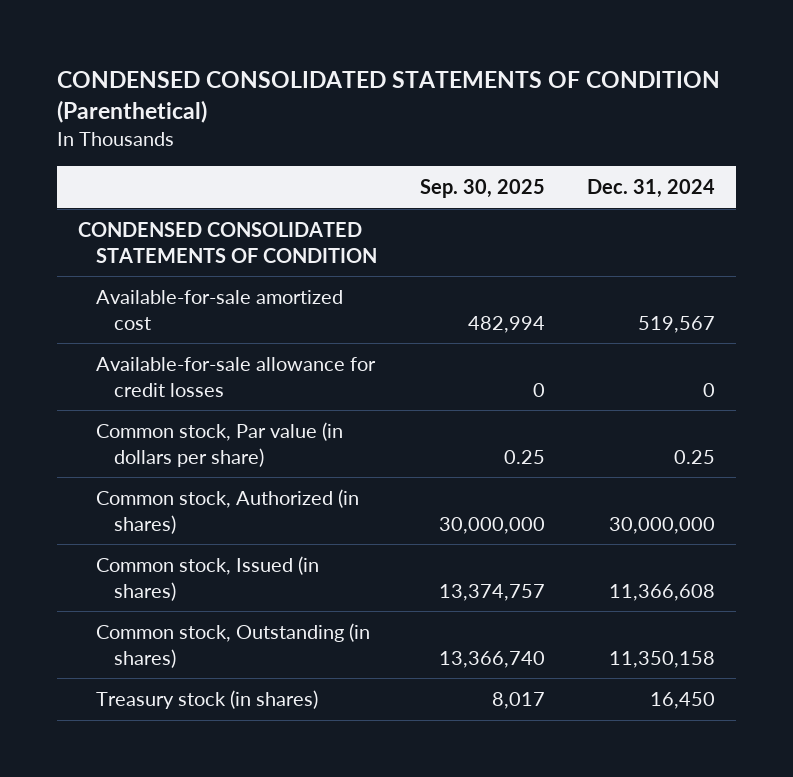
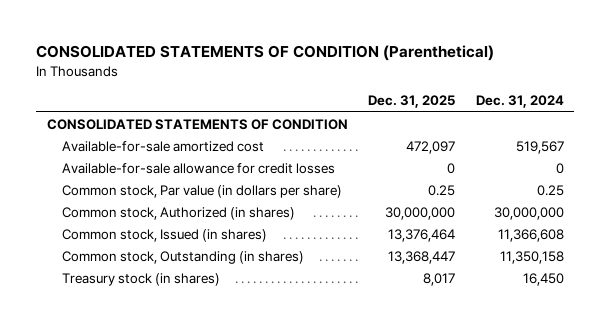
- CONDENSED CONSOLIDATED STATEMENTS OF CONDITION (Parenthetical)
+ CONSOLIDATED STATEMENTS OF CONDITION (Parenthetical)
- | Sep. 30, 2025 | Dec. 31, 2024
+ | Dec. 31, 2025 | Dec. 31, 2024
- CONDENSED CONSOLIDATED STATEMENTS OF CONDITION
+ CONSOLIDATED STATEMENTS OF CONDITION

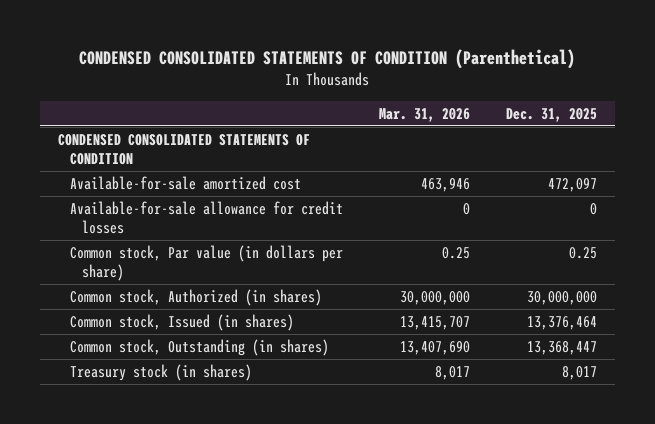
- CONSOLIDATED STATEMENTS OF CONDITION (Parenthetical)
+ CONDENSED CONSOLIDATED STATEMENTS OF CONDITION (Parenthetical)
- | Dec. 31, 2025 | Dec. 31, 2024
+ | Mar. 31, 2026 | Dec. 31, 2025
- CONSOLIDATED STATEMENTS OF CONDITION
+ CONDENSED CONSOLIDATED STATEMENTS OF CONDITION

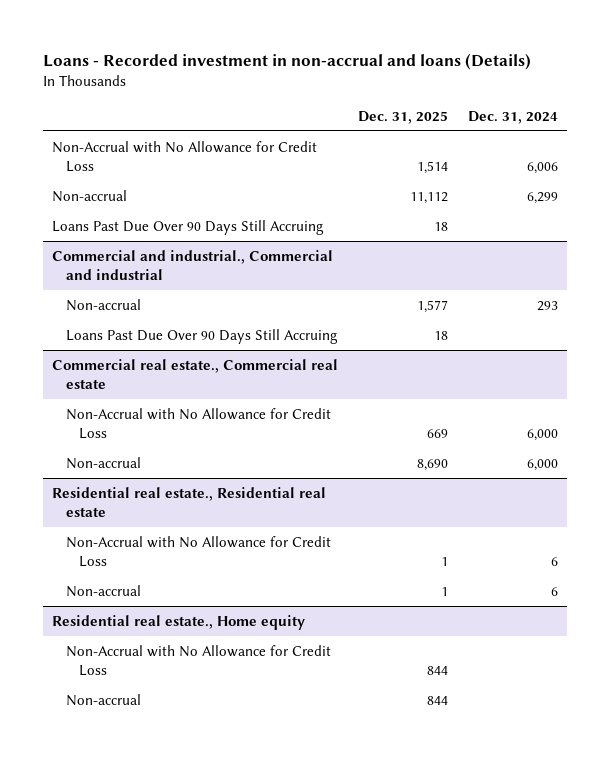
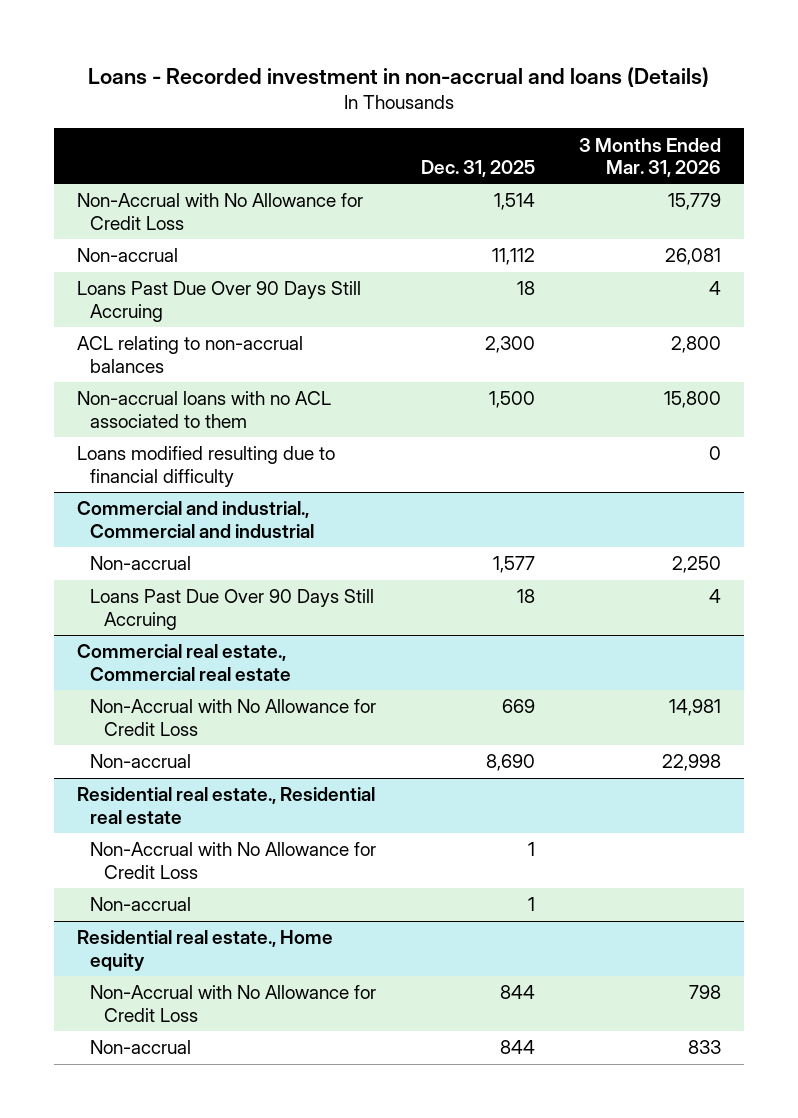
- | Dec. 31, 2025 | Dec. 31, 2024
+ | Dec. 31, 2025 | 3 Months Ended Mar. 31, 2026
+ ACL relating to non-accrual balances | 2,300 | 2,800
+ Non-accrual loans with no ACL associated to them | 1,500 | 15,800
+ Loans modified resulting due to financial difficulty | | 0

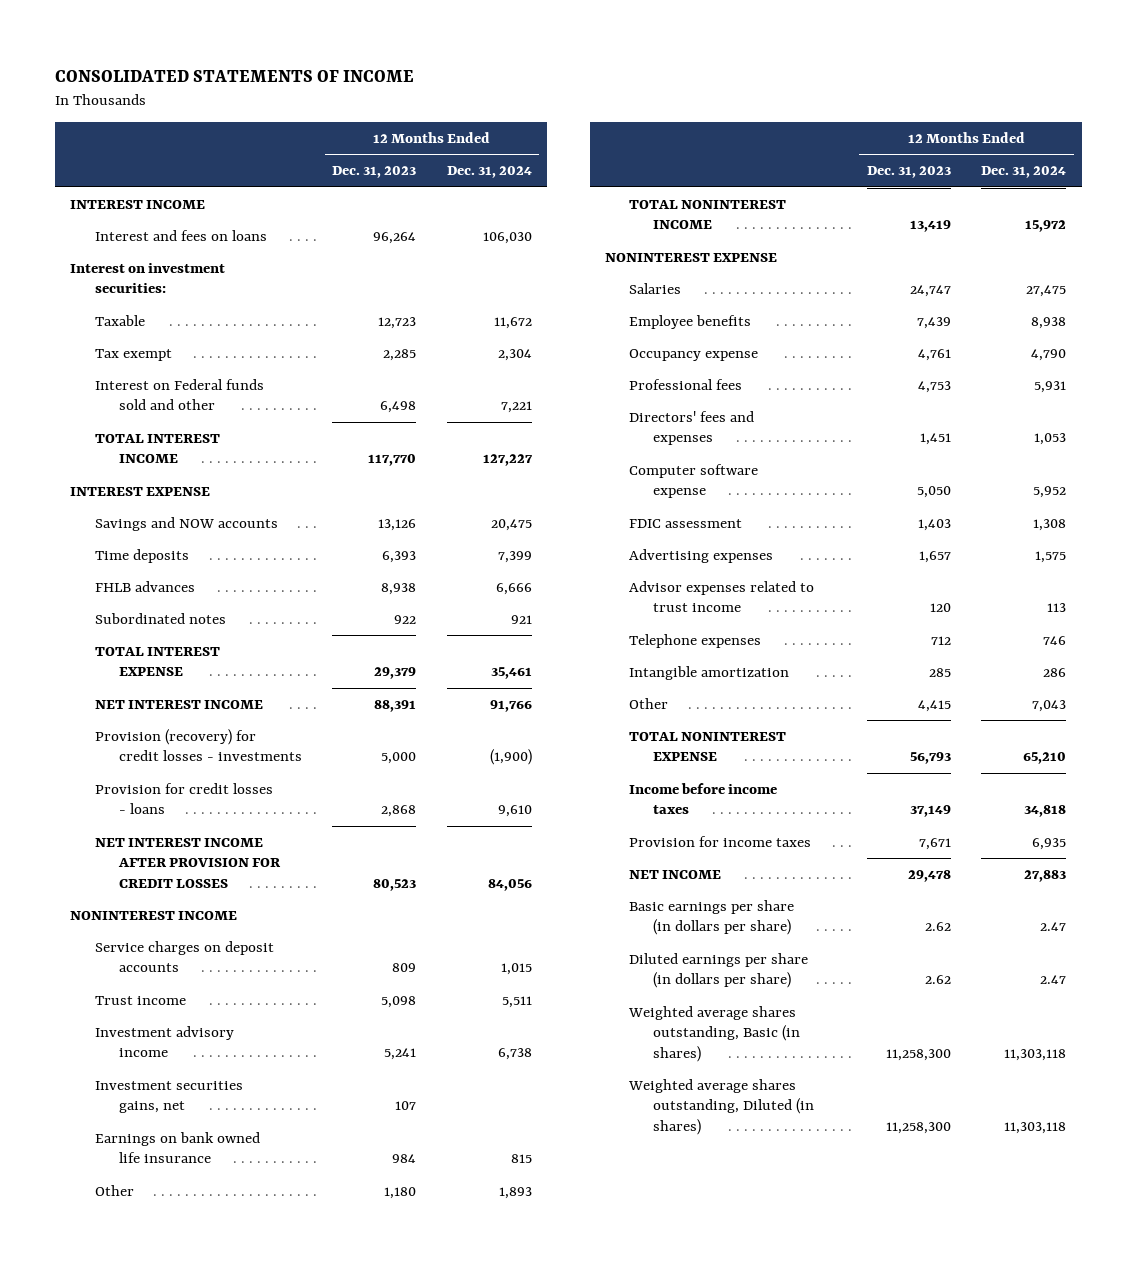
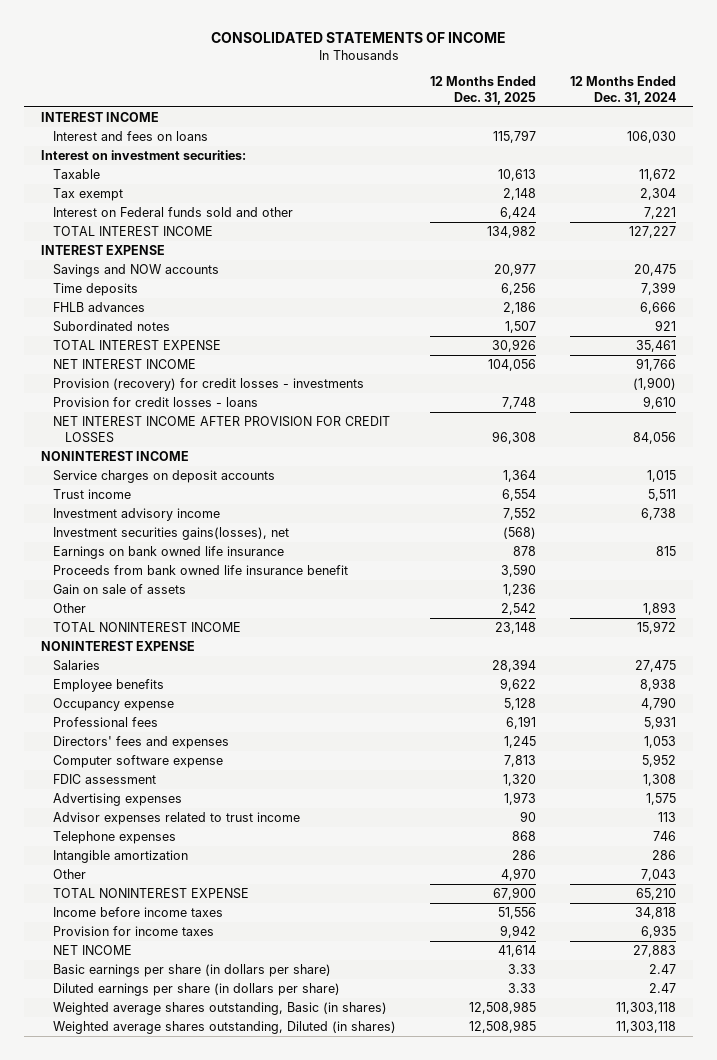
- | 12 Months Ended Dec. 31, 2023 | 12 Months Ended Dec. 31, 2024
+ | 12 Months Ended Dec. 31, 2025 | 12 Months Ended Dec. 31, 2024
- Investment securities gains, net | 107 |
+ Investment securities gains(losses), net | (568) |
+ Proceeds from bank owned life insurance benefit | 3,590 |
+ Gain on sale of assets | 1,236 |

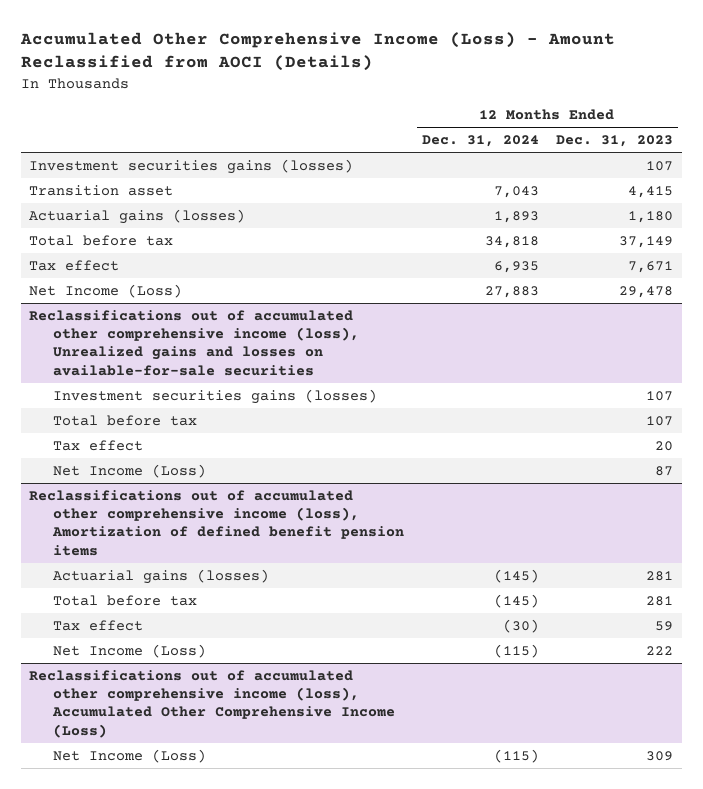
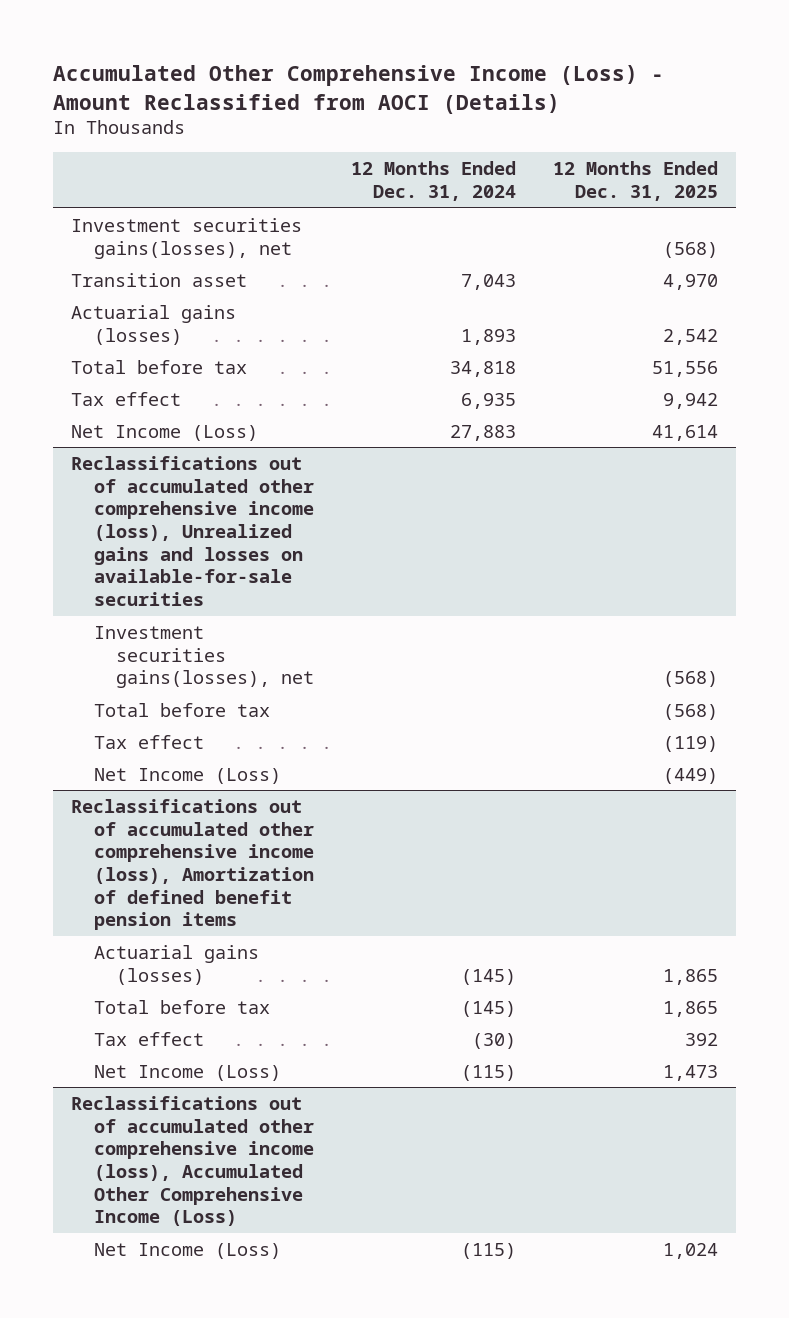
- | 12 Months Ended Dec. 31, 2024 | 12 Months Ended Dec. 31, 2023
+ | 12 Months Ended Dec. 31, 2024 | 12 Months Ended Dec. 31, 2025
- Investment securities gains (losses) | | 107
+ Investment securities gains(losses), net | | (568)
@ Reclassifications out of accumulated other comprehensive income (loss), Unrealized gains and losses on available-for-sale securities
- Investment securities gains (losses) | | 107
+ Investment securities gains(losses), net | | (568)

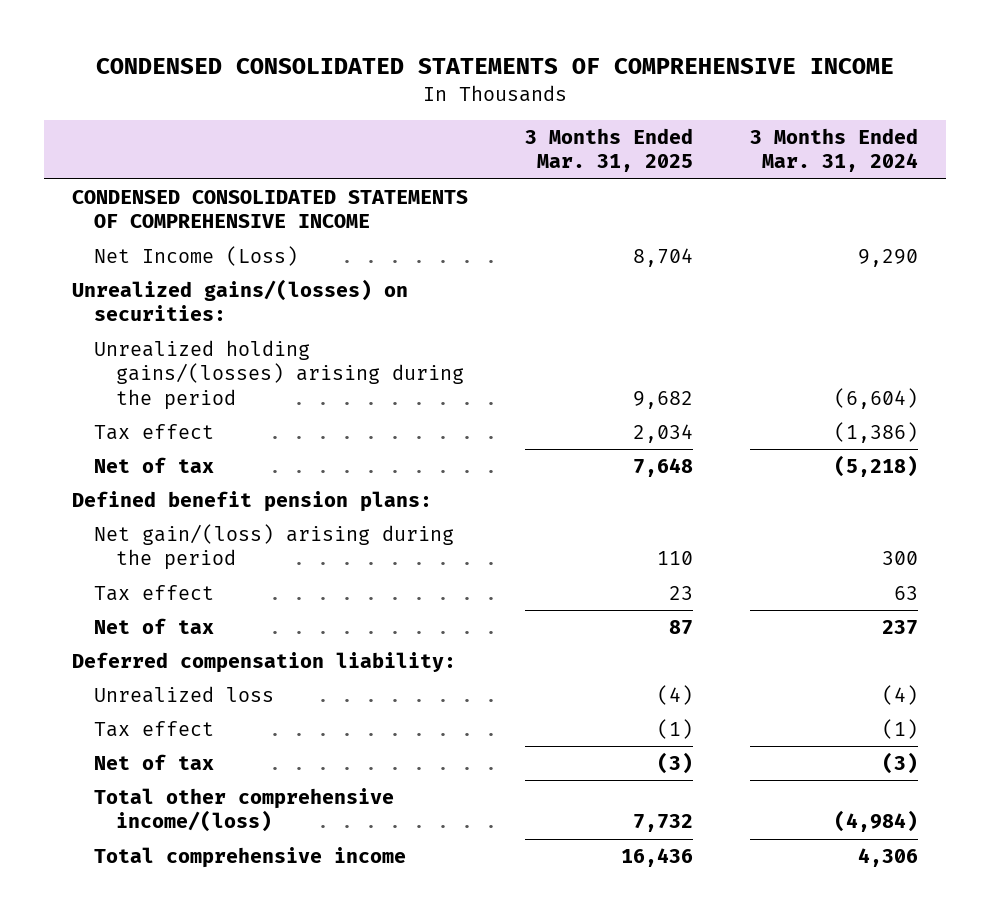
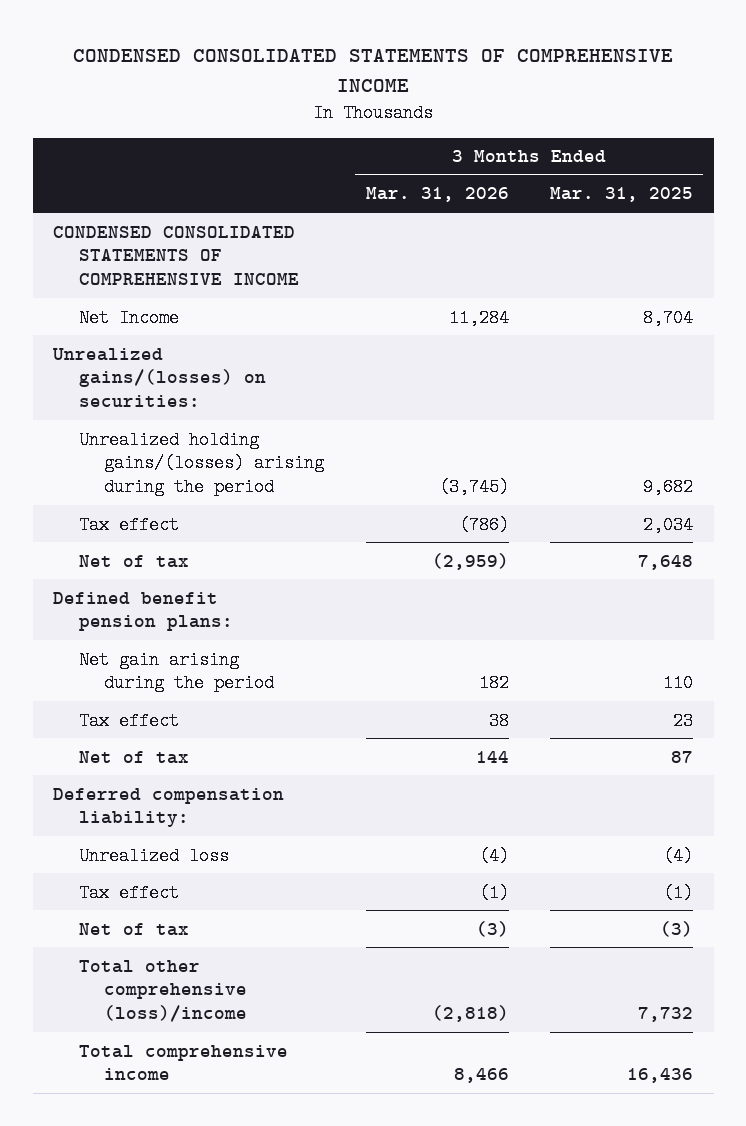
- | 3 Months Ended Mar. 31, 2025 | 3 Months Ended Mar. 31, 2024
+ | 3 Months Ended Mar. 31, 2026 | 3 Months Ended Mar. 31, 2025
- Net Income (Loss) | 8,704 | 9,290
+ Net Income | 11,284 | 8,704
- Net gain/(loss) arising during the period | 110 | 300
+ Net gain arising during the period | 182 | 110
- Total other comprehensive income/(loss) | 7,732 | (4,984)
+ Total other comprehensive (loss)/income | (2,818) | 7,732

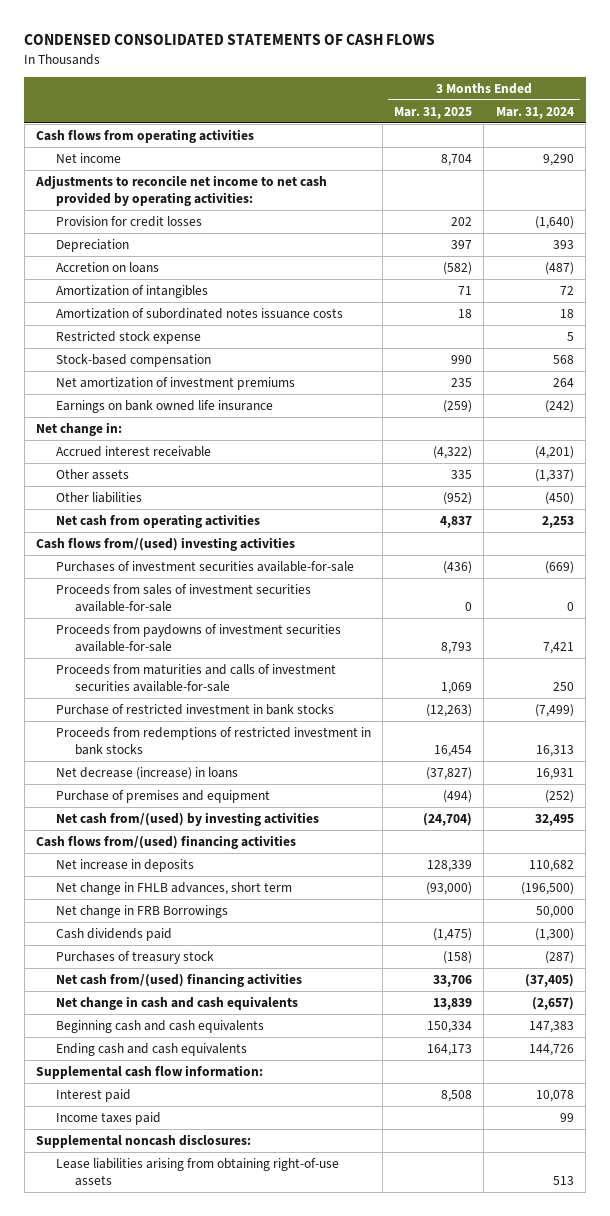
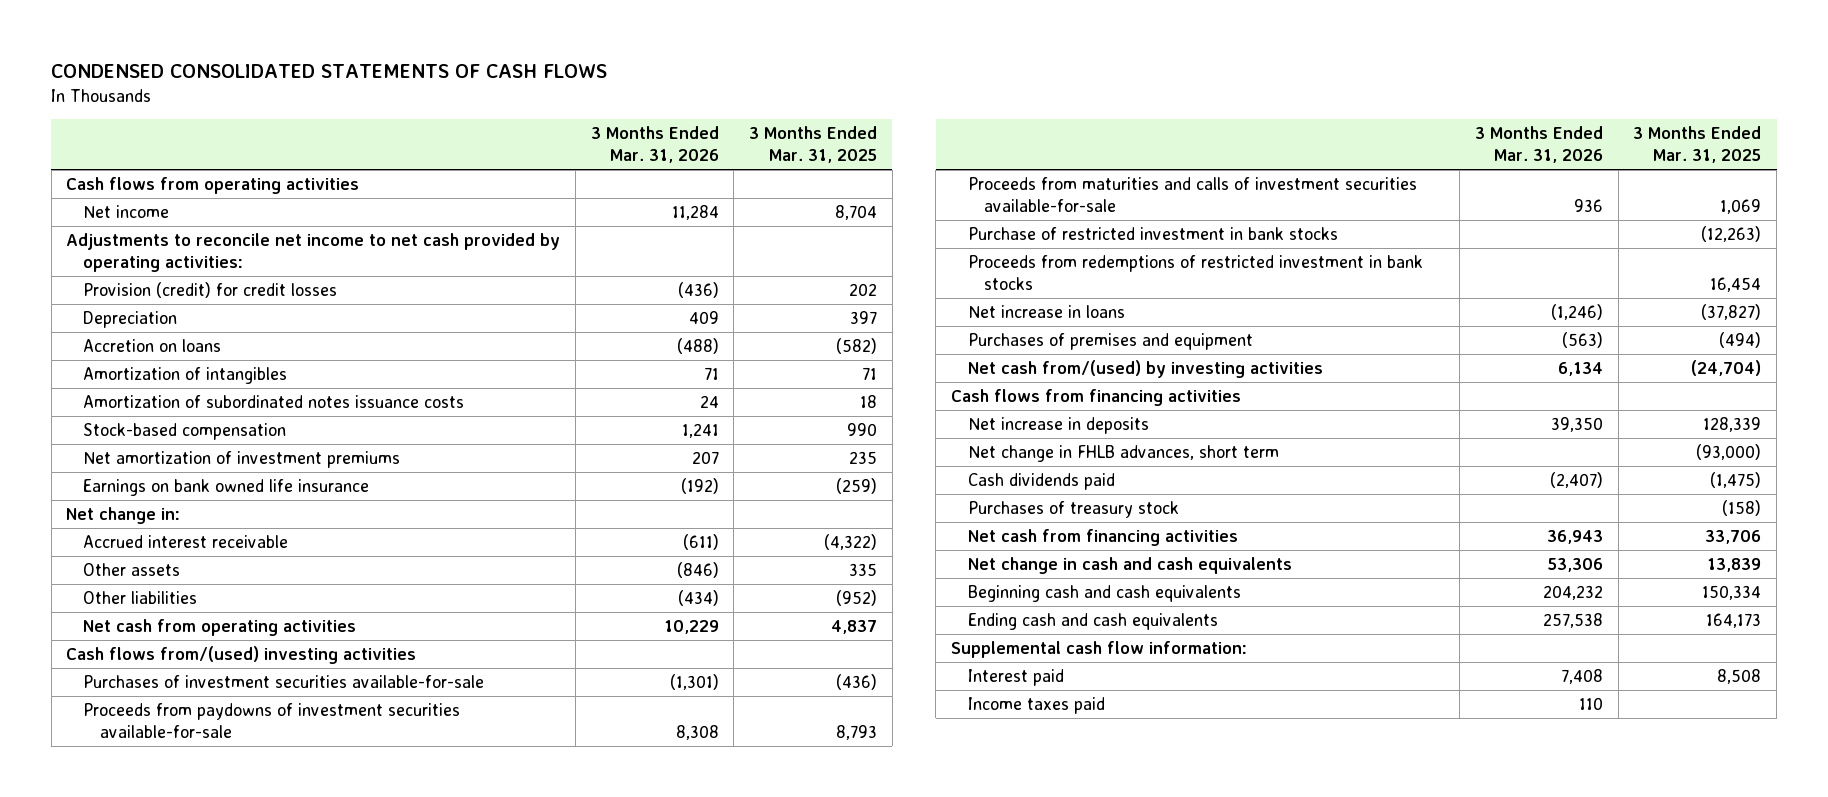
- | 3 Months Ended Mar. 31, 2025 | 3 Months Ended Mar. 31, 2024
+ | 3 Months Ended Mar. 31, 2026 | 3 Months Ended Mar. 31, 2025
- Provision for credit losses | 202 | (1,640)
+ Provision (credit) for credit losses | (436) | 202
- Restricted stock expense | | 5
- Proceeds from sales of investment securities available-for-sale | 0 | 0
- Net decrease (increase) in loans | (37,827) | 16,931
- Purchase of premises and equipment | (494) | (252)
+ Net increase in loans | (1,246) | (37,827)
+ Purchases of premises and equipment | (563) | (494)
- Cash flows from/(used) financing activities
+ Cash flows from financing activities
- Net change in FRB Borrowings | | 50,000
- Net cash from/(used) financing activities | 33,706 | (37,405)
+ Net cash from financing activities | 36,943 | 33,706
- Supplemental noncash disclosures:
- Lease liabilities arising from obtaining right-of-use assets | | 513

